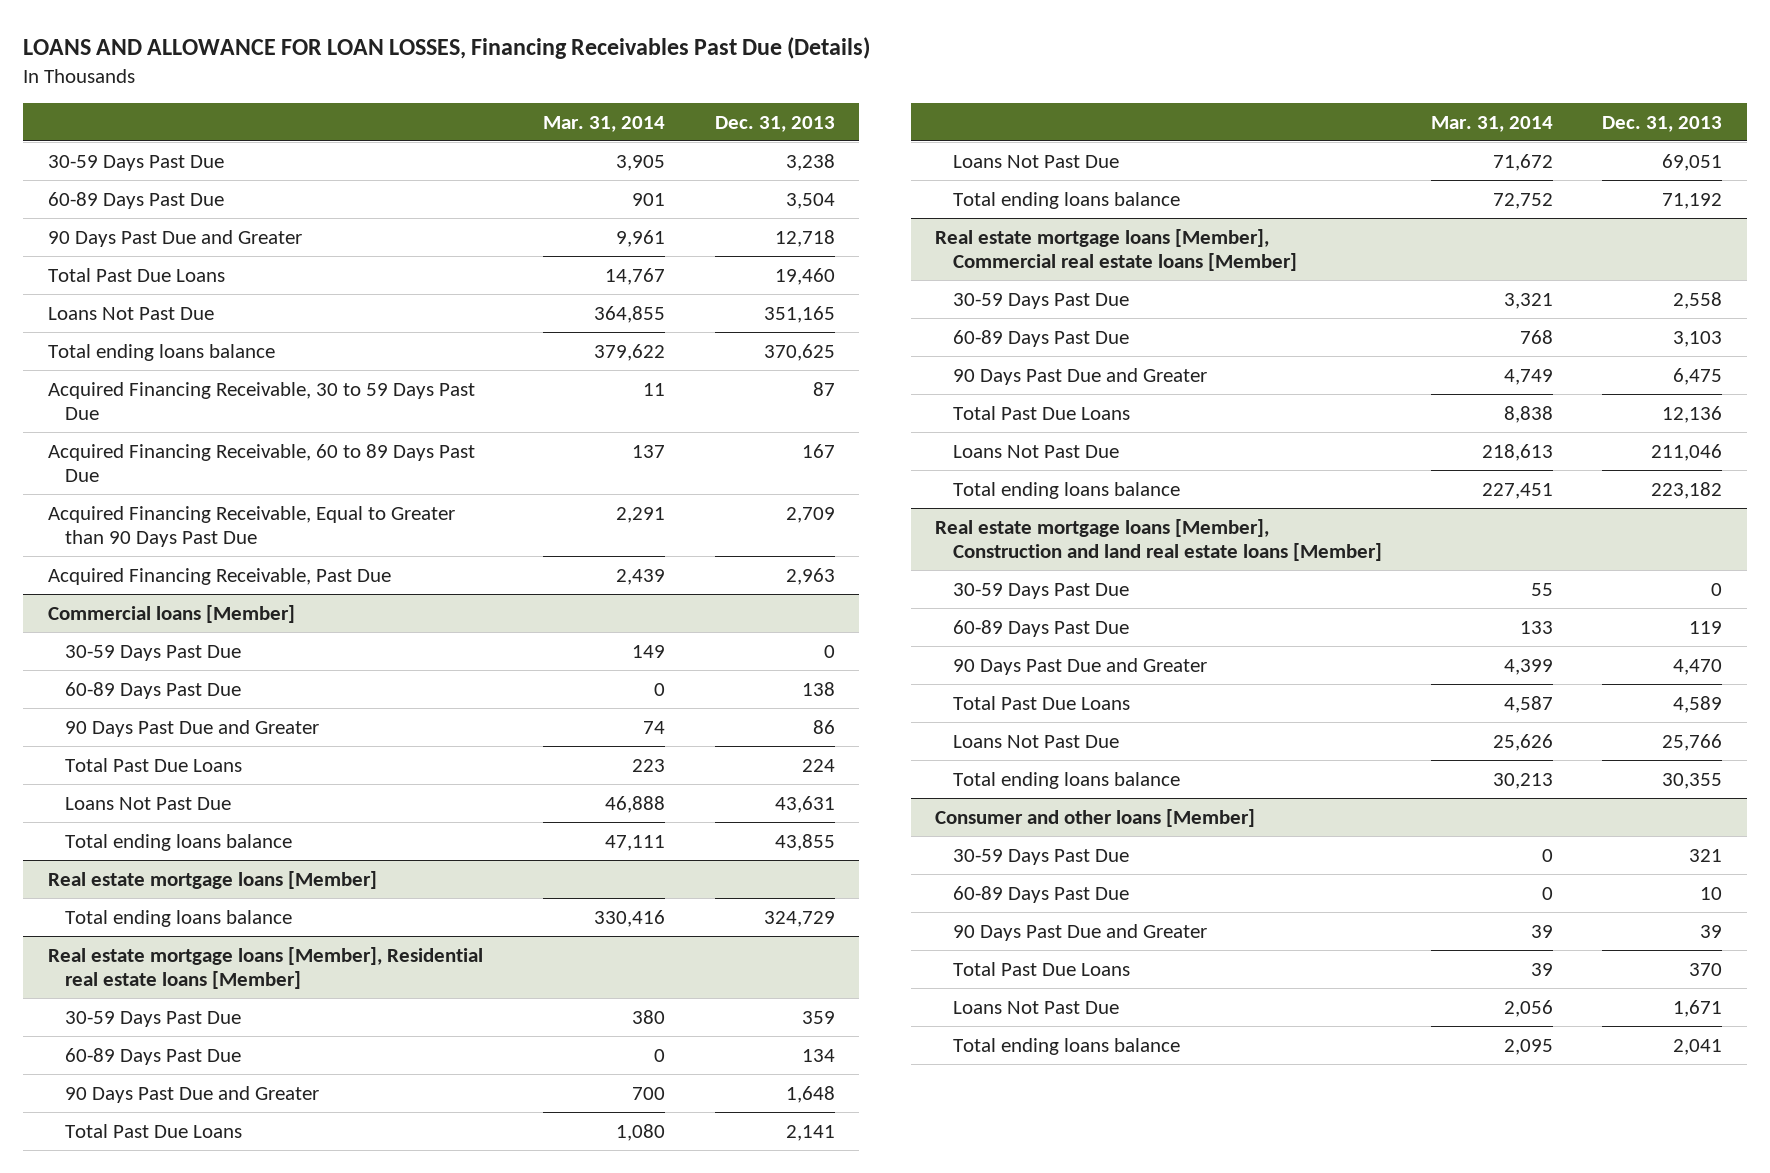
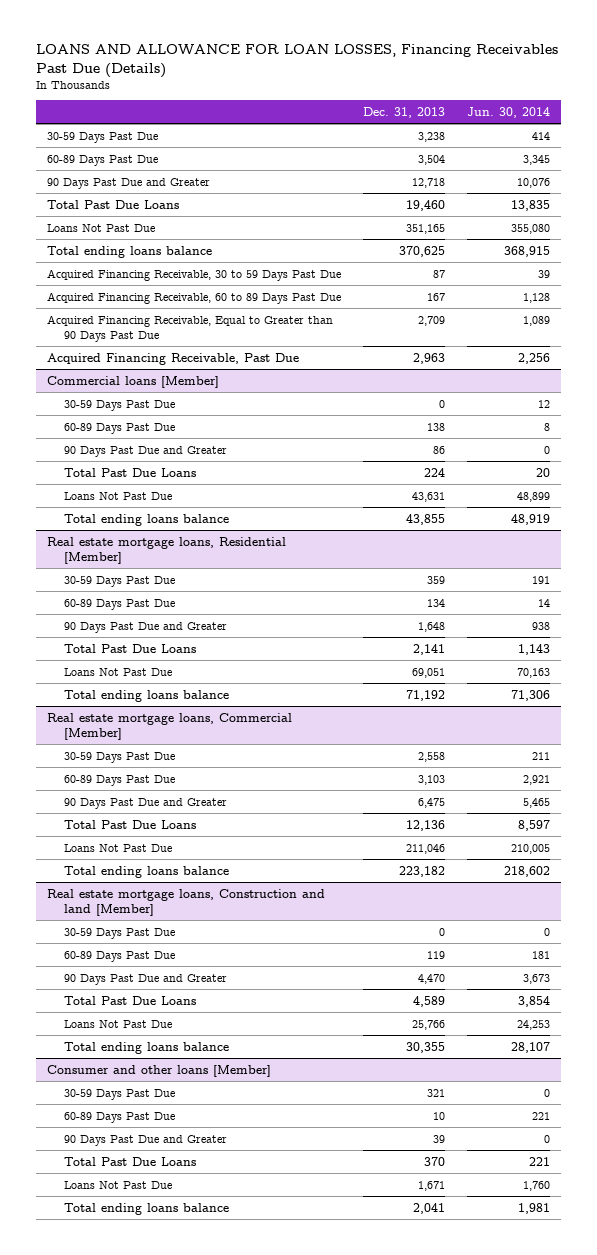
- | Mar. 31, 2014 | Dec. 31, 2013
+ | Dec. 31, 2013 | Jun. 30, 2014
- Real estate mortgage loans [Member]
- Total ending loans balance | 330,416 | 324,729
- Real estate mortgage loans [Member], Residential real estate loans [Member]
+ Real estate mortgage loans, Residential [Member]
- Real estate mortgage loans [Member], Commercial real estate loans [Member]
+ Real estate mortgage loans, Commercial [Member]
- Real estate mortgage loans [Member], Construction and land real estate loans [Member]
+ Real estate mortgage loans, Construction and land [Member]

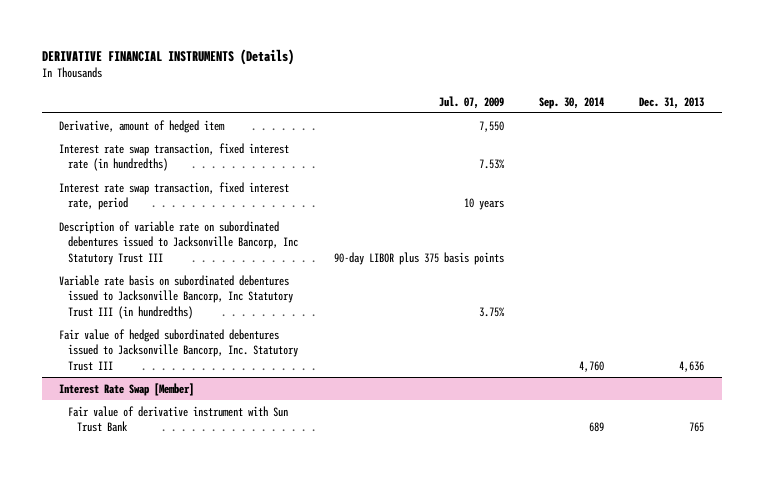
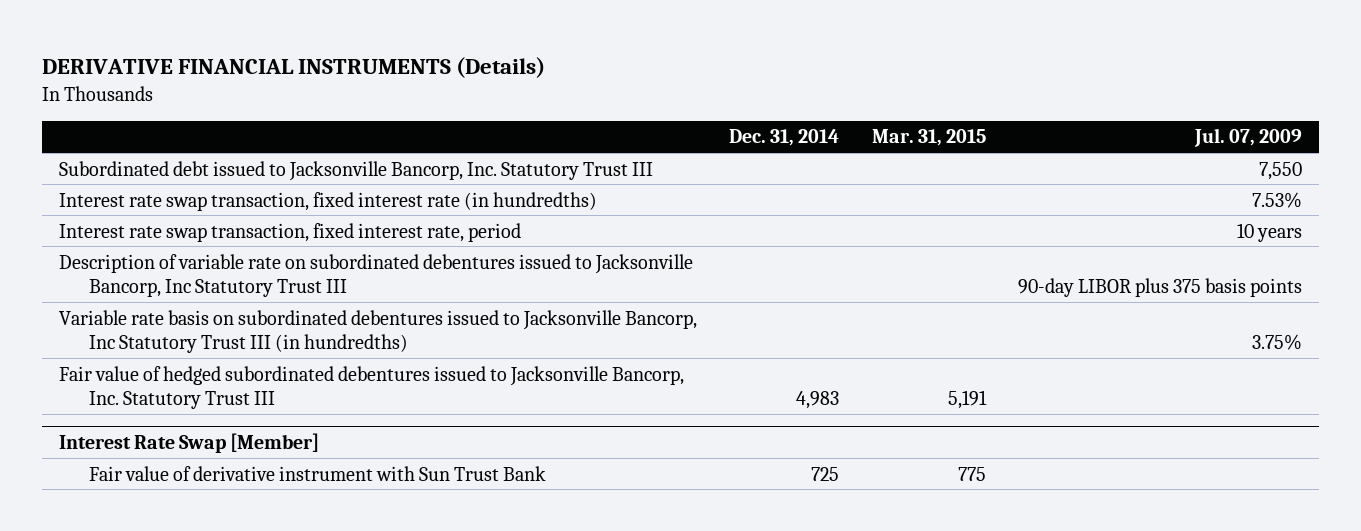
- | Jul. 07, 2009 | Sep. 30, 2014 | Dec. 31, 2013
+ | Dec. 31, 2014 | Mar. 31, 2015 | Jul. 07, 2009
- Derivative, amount of hedged item | 7,550 | |
+ Subordinated debt issued to Jacksonville Bancorp, Inc. Statutory Trust III | | | 7,550

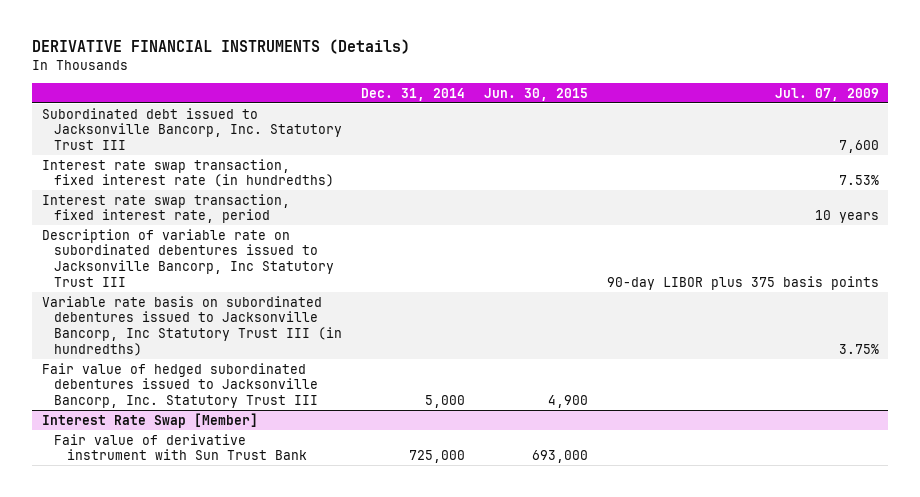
- | Dec. 31, 2014 | Mar. 31, 2015 | Jul. 07, 2009
+ | Dec. 31, 2014 | Jun. 30, 2015 | Jul. 07, 2009
- Subordinated debt issued to Jacksonville Bancorp, Inc. Statutory Trust III | | | 7,550
+ Subordinated debt issued to Jacksonville Bancorp, Inc. Statutory Trust III | | | 7,600
- Fair value of hedged subordinated debentures issued to Jacksonville Bancorp, Inc. Statutory Trust III | 4,983 | 5,191 |
+ Fair value of hedged subordinated debentures issued to Jacksonville Bancorp, Inc. Statutory Trust III | 5,000 | 4,900 |
@ Interest Rate Swap [Member]
- Fair value of derivative instrument with Sun Trust Bank | 725 | 775 |
+ Fair value of derivative instrument with Sun Trust Bank | 725,000 | 693,000 |

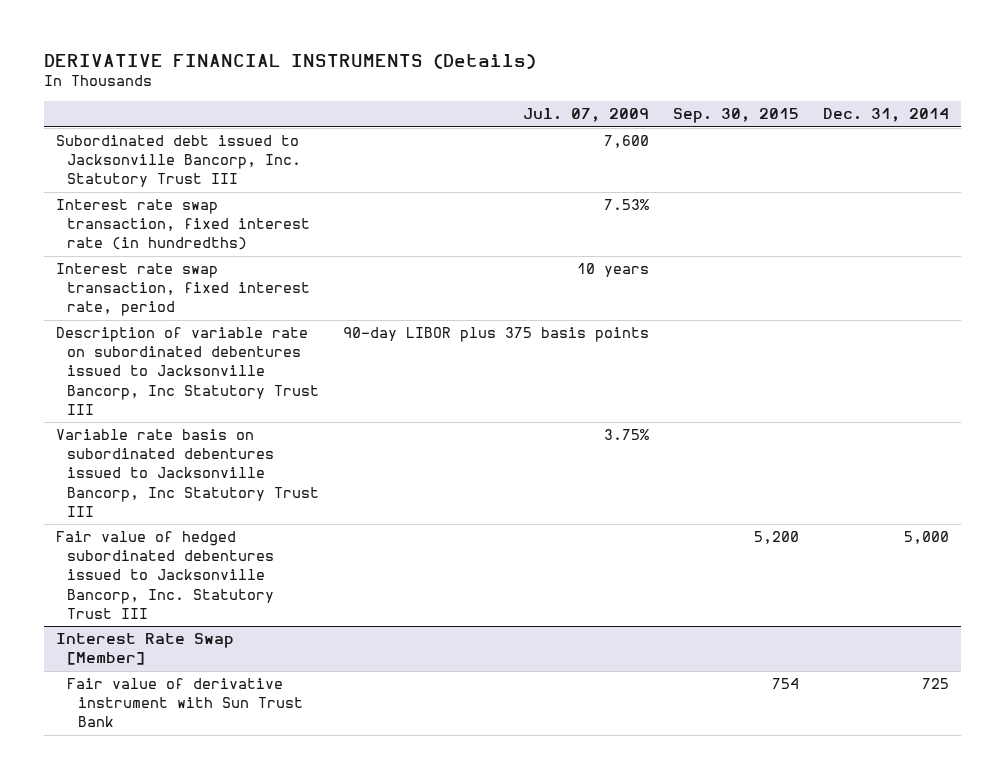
- | Dec. 31, 2014 | Jun. 30, 2015 | Jul. 07, 2009
+ | Jul. 07, 2009 | Sep. 30, 2015 | Dec. 31, 2014
- Variable rate basis on subordinated debentures issued to Jacksonville Bancorp, Inc Statutory Trust III (in hundredths) | | | 3.75%
+ Variable rate basis on subordinated debentures issued to Jacksonville Bancorp, Inc Statutory Trust III | 3.75% | |
@ Interest Rate Swap [Member]
- Fair value of derivative instrument with Sun Trust Bank | 725,000 | 693,000 |
+ Fair value of derivative instrument with Sun Trust Bank | | 754 | 725

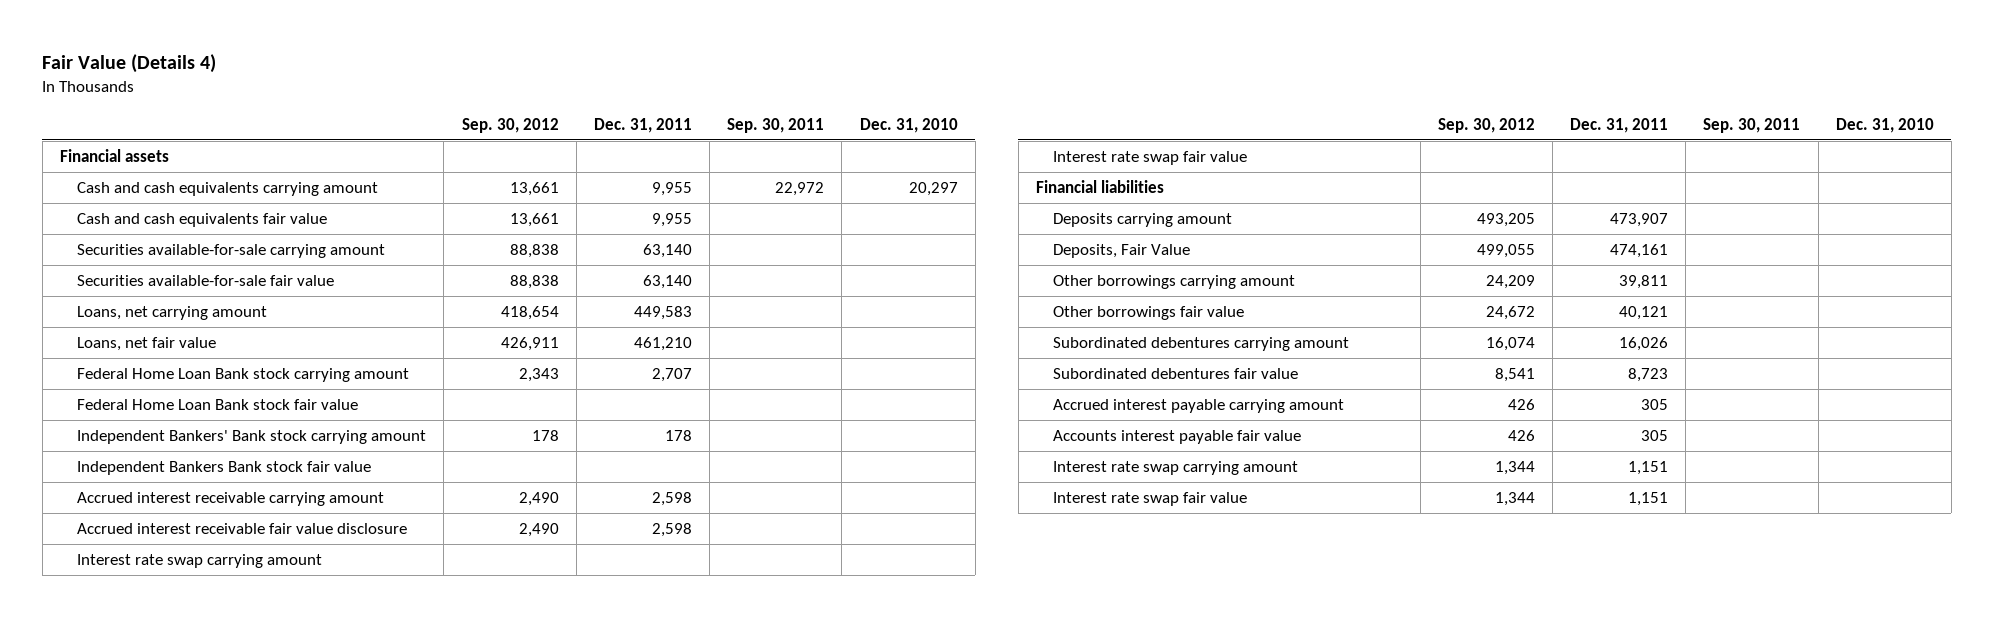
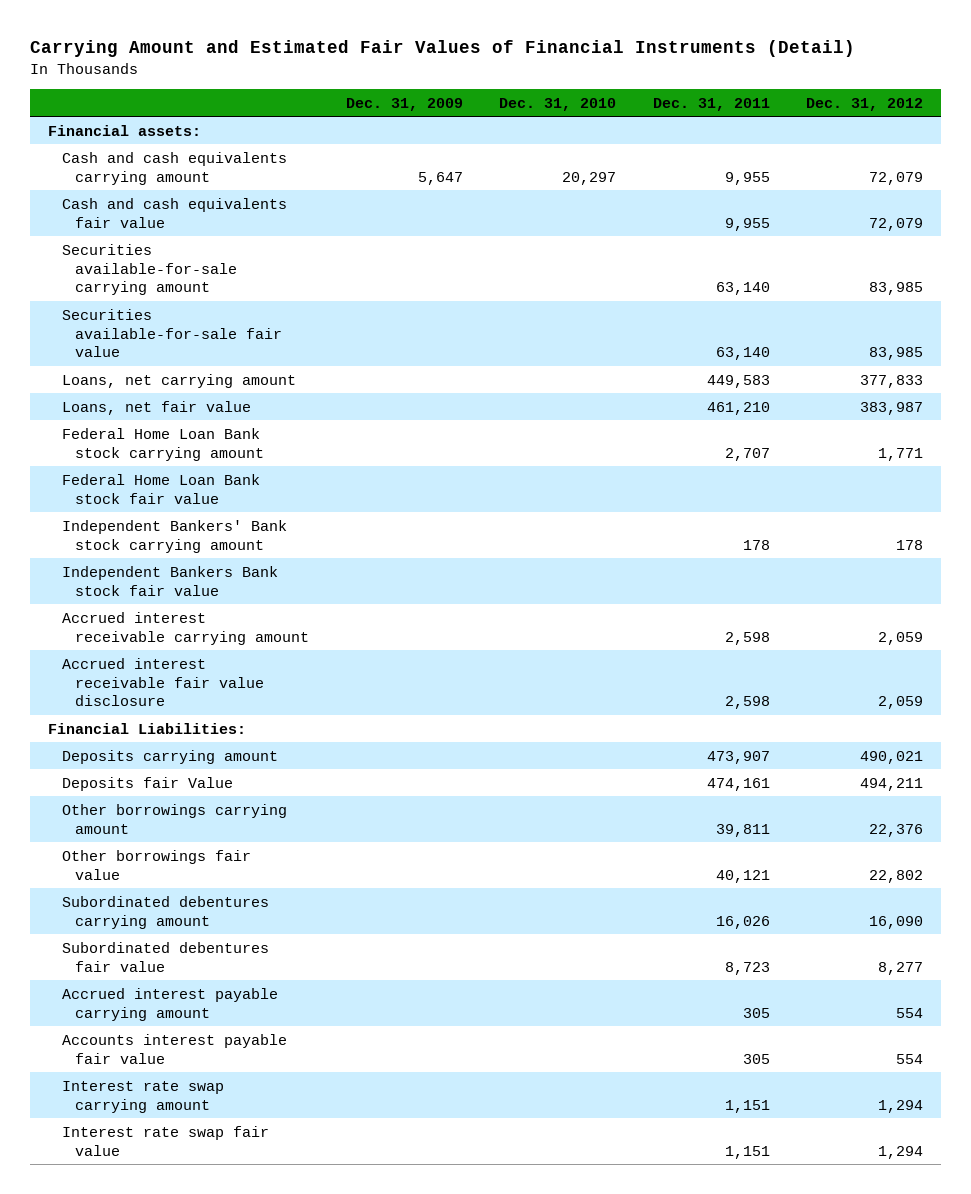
- Fair Value (Details 4)
+ Carrying Amount and Estimated Fair Values of Financial Instruments (Detail)
- | Sep. 30, 2012 | Dec. 31, 2011 | Sep. 30, 2011 | Dec. 31, 2010
+ | Dec. 31, 2009 | Dec. 31, 2010 | Dec. 31, 2011 | Dec. 31, 2012
- Financial assets
+ Financial assets:
- Interest rate swap carrying amount
- Interest rate swap fair value
- Financial liabilities
+ Financial Liabilities:
- Deposits, Fair Value | 499,055 | 474,161 | |
+ Deposits fair Value | | | 474,161 | 494,211

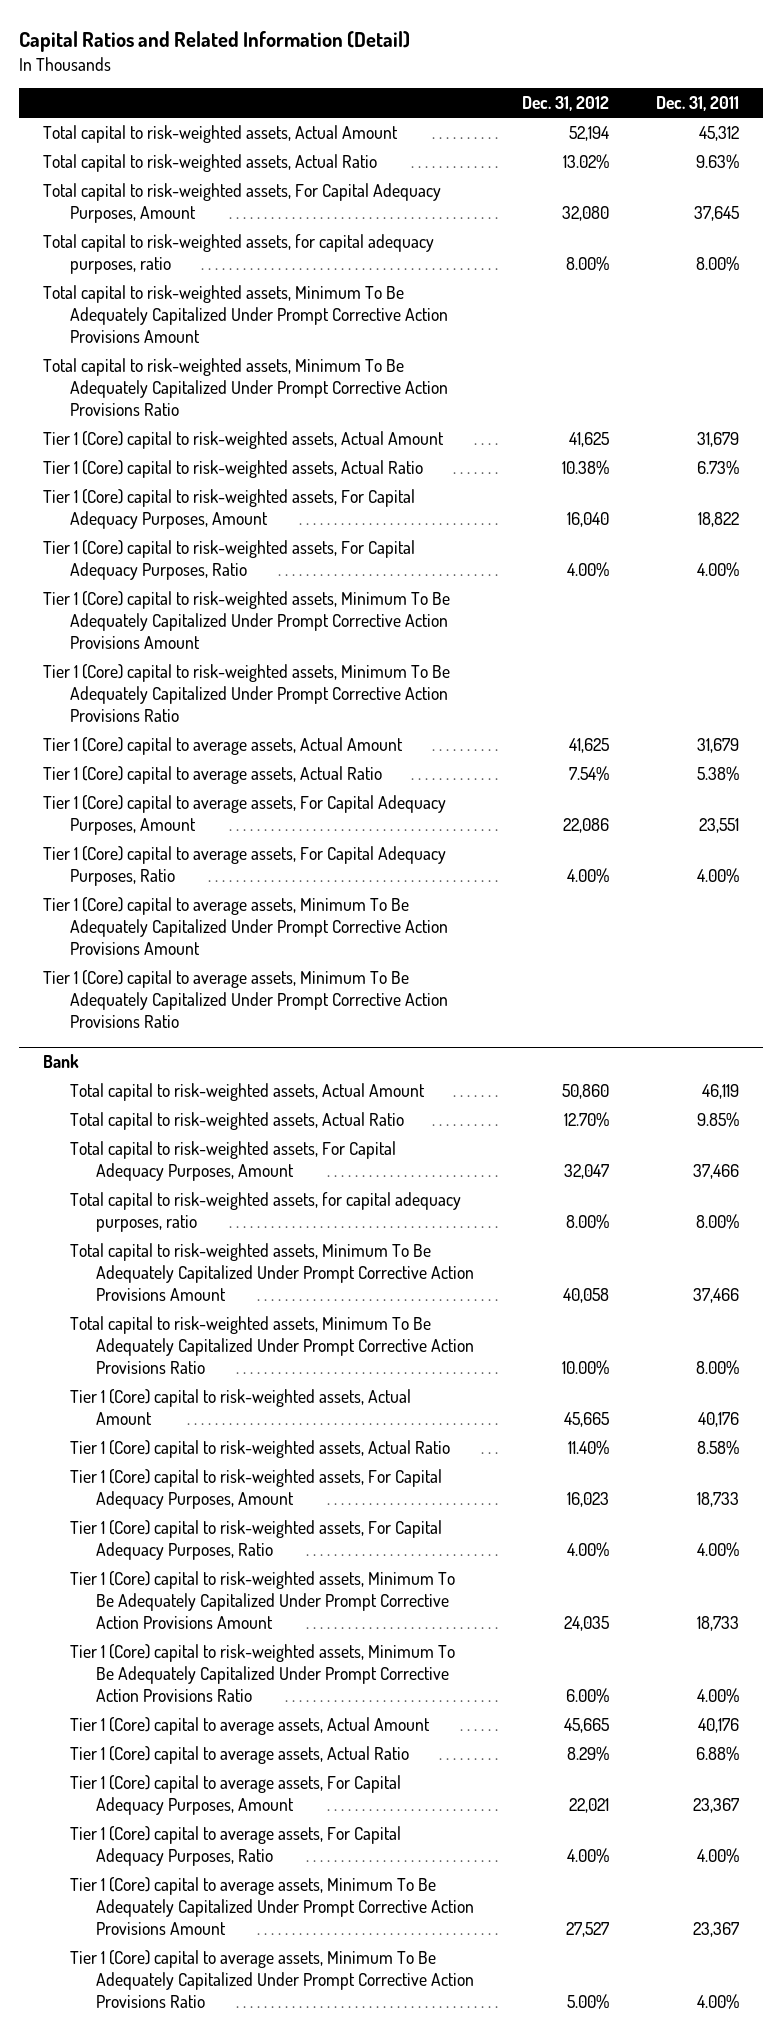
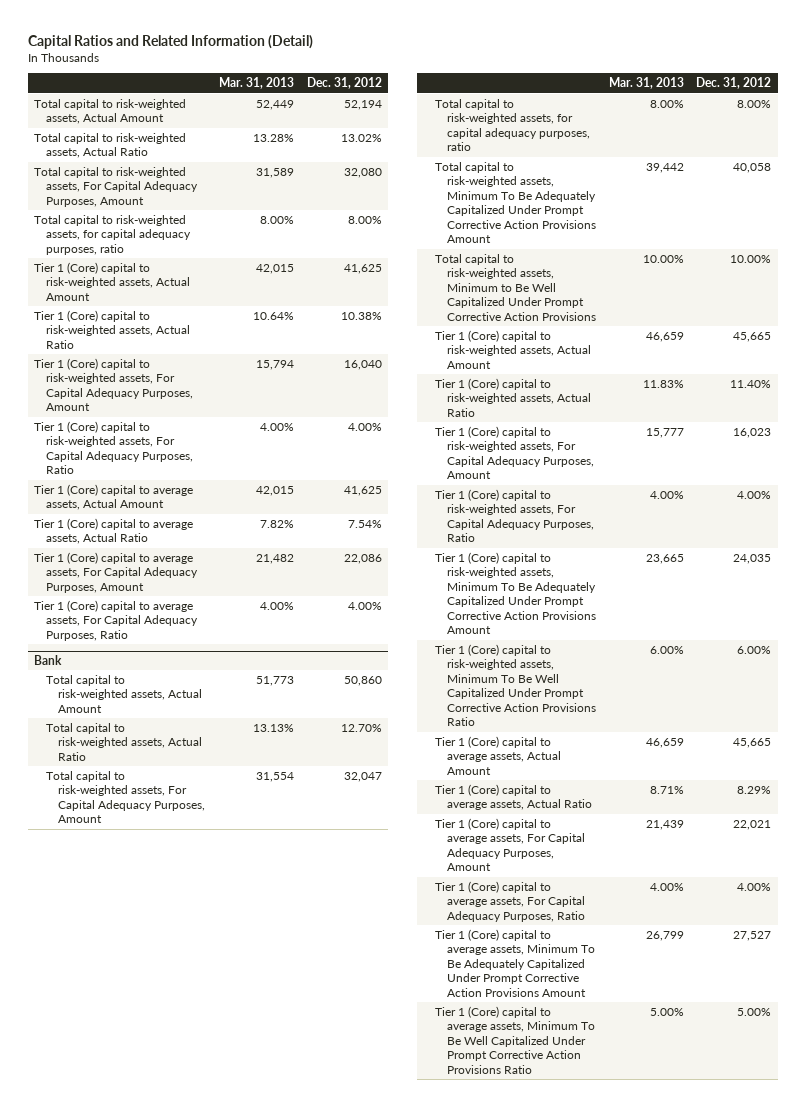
- | Dec. 31, 2012 | Dec. 31, 2011
+ | Mar. 31, 2013 | Dec. 31, 2012
- Total capital to risk-weighted assets, Minimum To Be Adequately Capitalized Under Prompt Corrective Action Provisions Amount
- Total capital to risk-weighted assets, Minimum To Be Adequately Capitalized Under Prompt Corrective Action Provisions Ratio
- Tier 1 (Core) capital to risk-weighted assets, Minimum To Be Adequately Capitalized Under Prompt Corrective Action Provisions Amount
- Tier 1 (Core) capital to risk-weighted assets, Minimum To Be Adequately Capitalized Under Prompt Corrective Action Provisions Ratio
- Tier 1 (Core) capital to average assets, Minimum To Be Adequately Capitalized Under Prompt Corrective Action Provisions Amount
- Tier 1 (Core) capital to average assets, Minimum To Be Adequately Capitalized Under Prompt Corrective Action Provisions Ratio
@ Bank
- Total capital to risk-weighted assets, Minimum To Be Adequately Capitalized Under Prompt Corrective Action Provisions Ratio | 10.00% | 8.00%
+ Total capital to risk-weighted assets, Minimum to Be Well Capitalized Under Prompt Corrective Action Provisions | 10.00% | 10.00%
- Tier 1 (Core) capital to risk-weighted assets, Minimum To Be Adequately Capitalized Under Prompt Corrective Action Provisions Ratio | 6.00% | 4.00%
+ Tier 1 (Core) capital to risk-weighted assets, Minimum To Be Well Capitalized Under Prompt Corrective Action Provisions Ratio | 6.00% | 6.00%
- Tier 1 (Core) capital to average assets, Minimum To Be Adequately Capitalized Under Prompt Corrective Action Provisions Ratio | 5.00% | 4.00%
+ Tier 1 (Core) capital to average assets, Minimum To Be Well Capitalized Under Prompt Corrective Action Provisions Ratio | 5.00% | 5.00%

